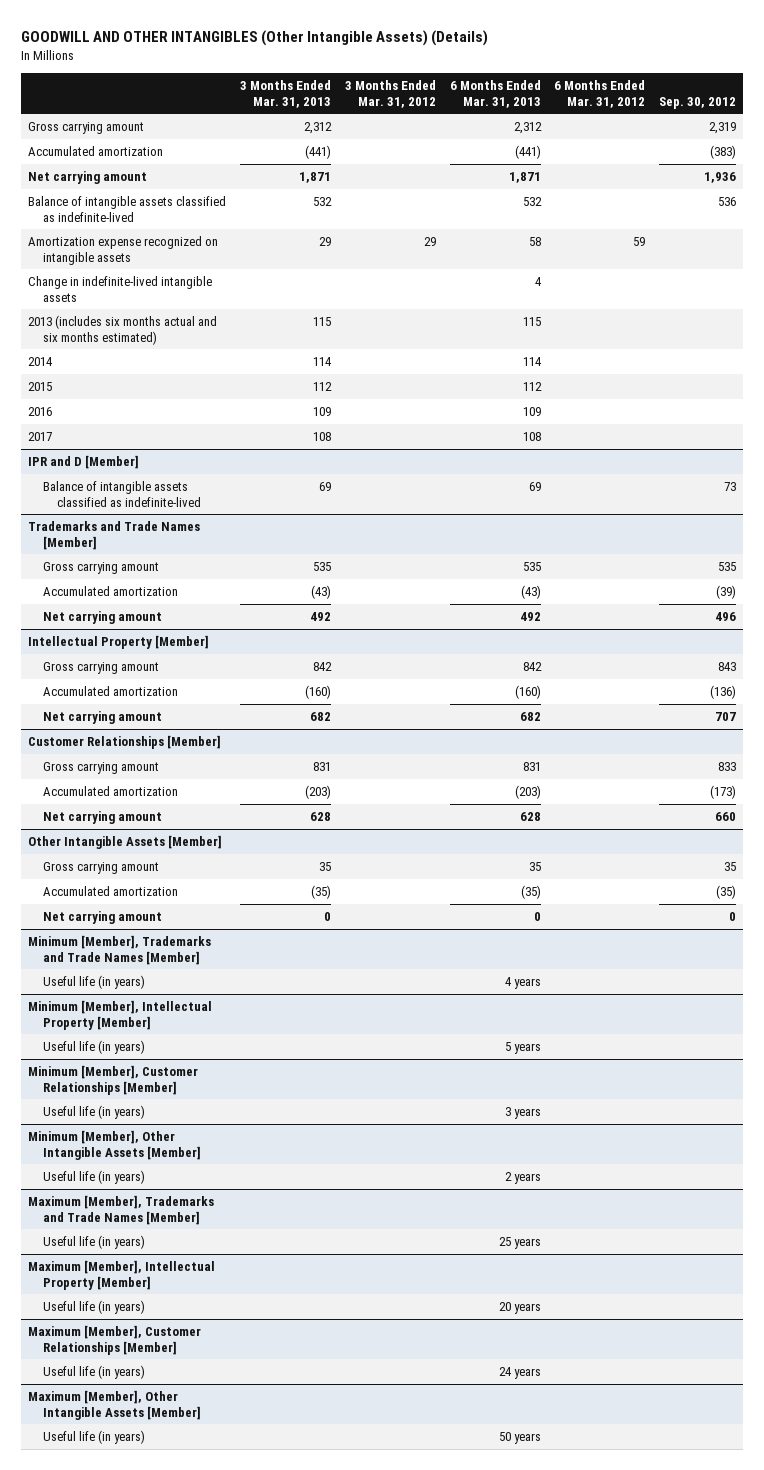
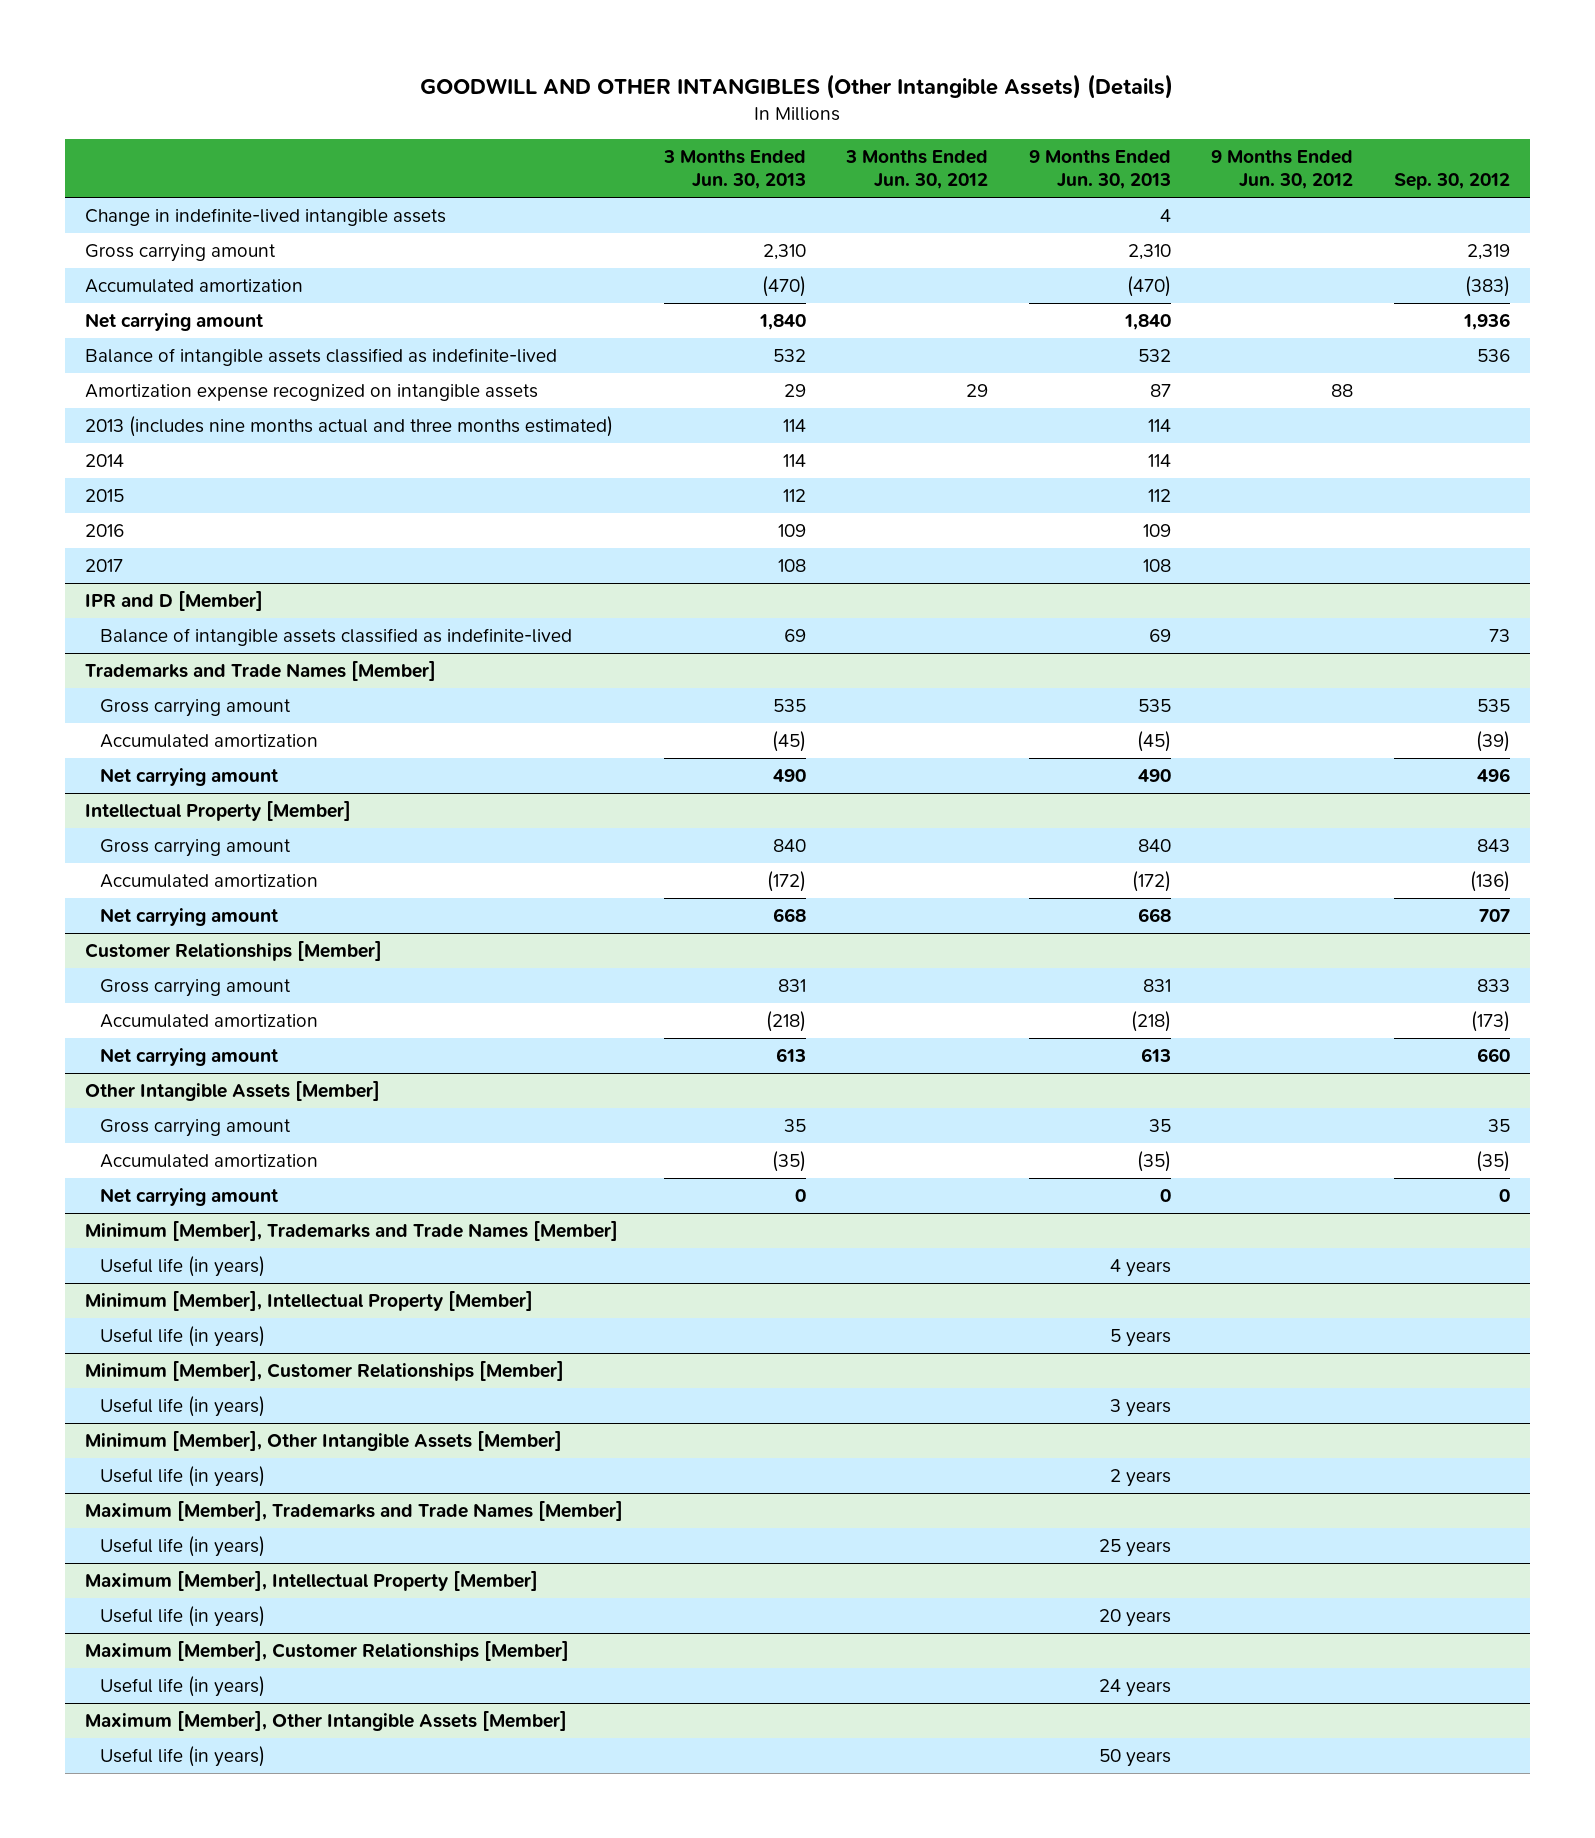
- | 3 Months Ended Mar. 31, 2013 | 3 Months Ended Mar. 31, 2012 | 6 Months Ended Mar. 31, 2013 | 6 Months Ended Mar. 31, 2012 | Sep. 30, 2012
+ | 3 Months Ended Jun. 30, 2013 | 3 Months Ended Jun. 30, 2012 | 9 Months Ended Jun. 30, 2013 | 9 Months Ended Jun. 30, 2012 | Sep. 30, 2012
moved up: Change in indefinite-lived intangible assets | | | 4 | |
- 2013 (includes six months actual and six months estimated) | 115 | | 115 | |
+ 2013 (includes nine months actual and three months estimated) | 114 | | 114 | |

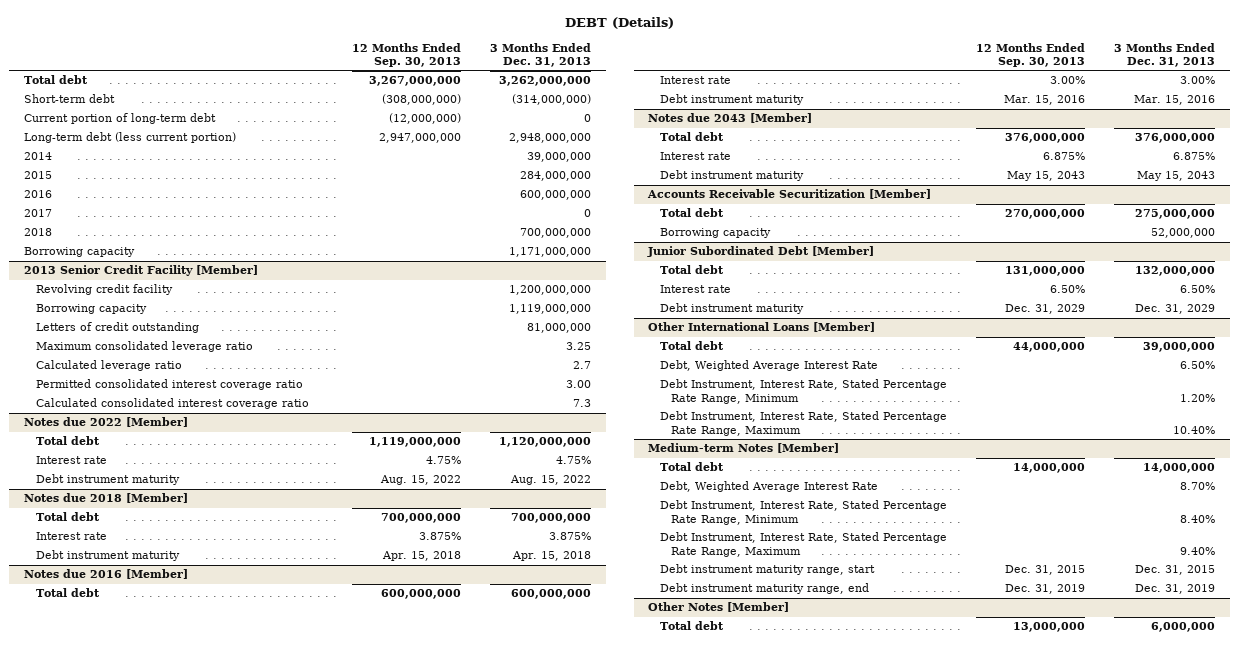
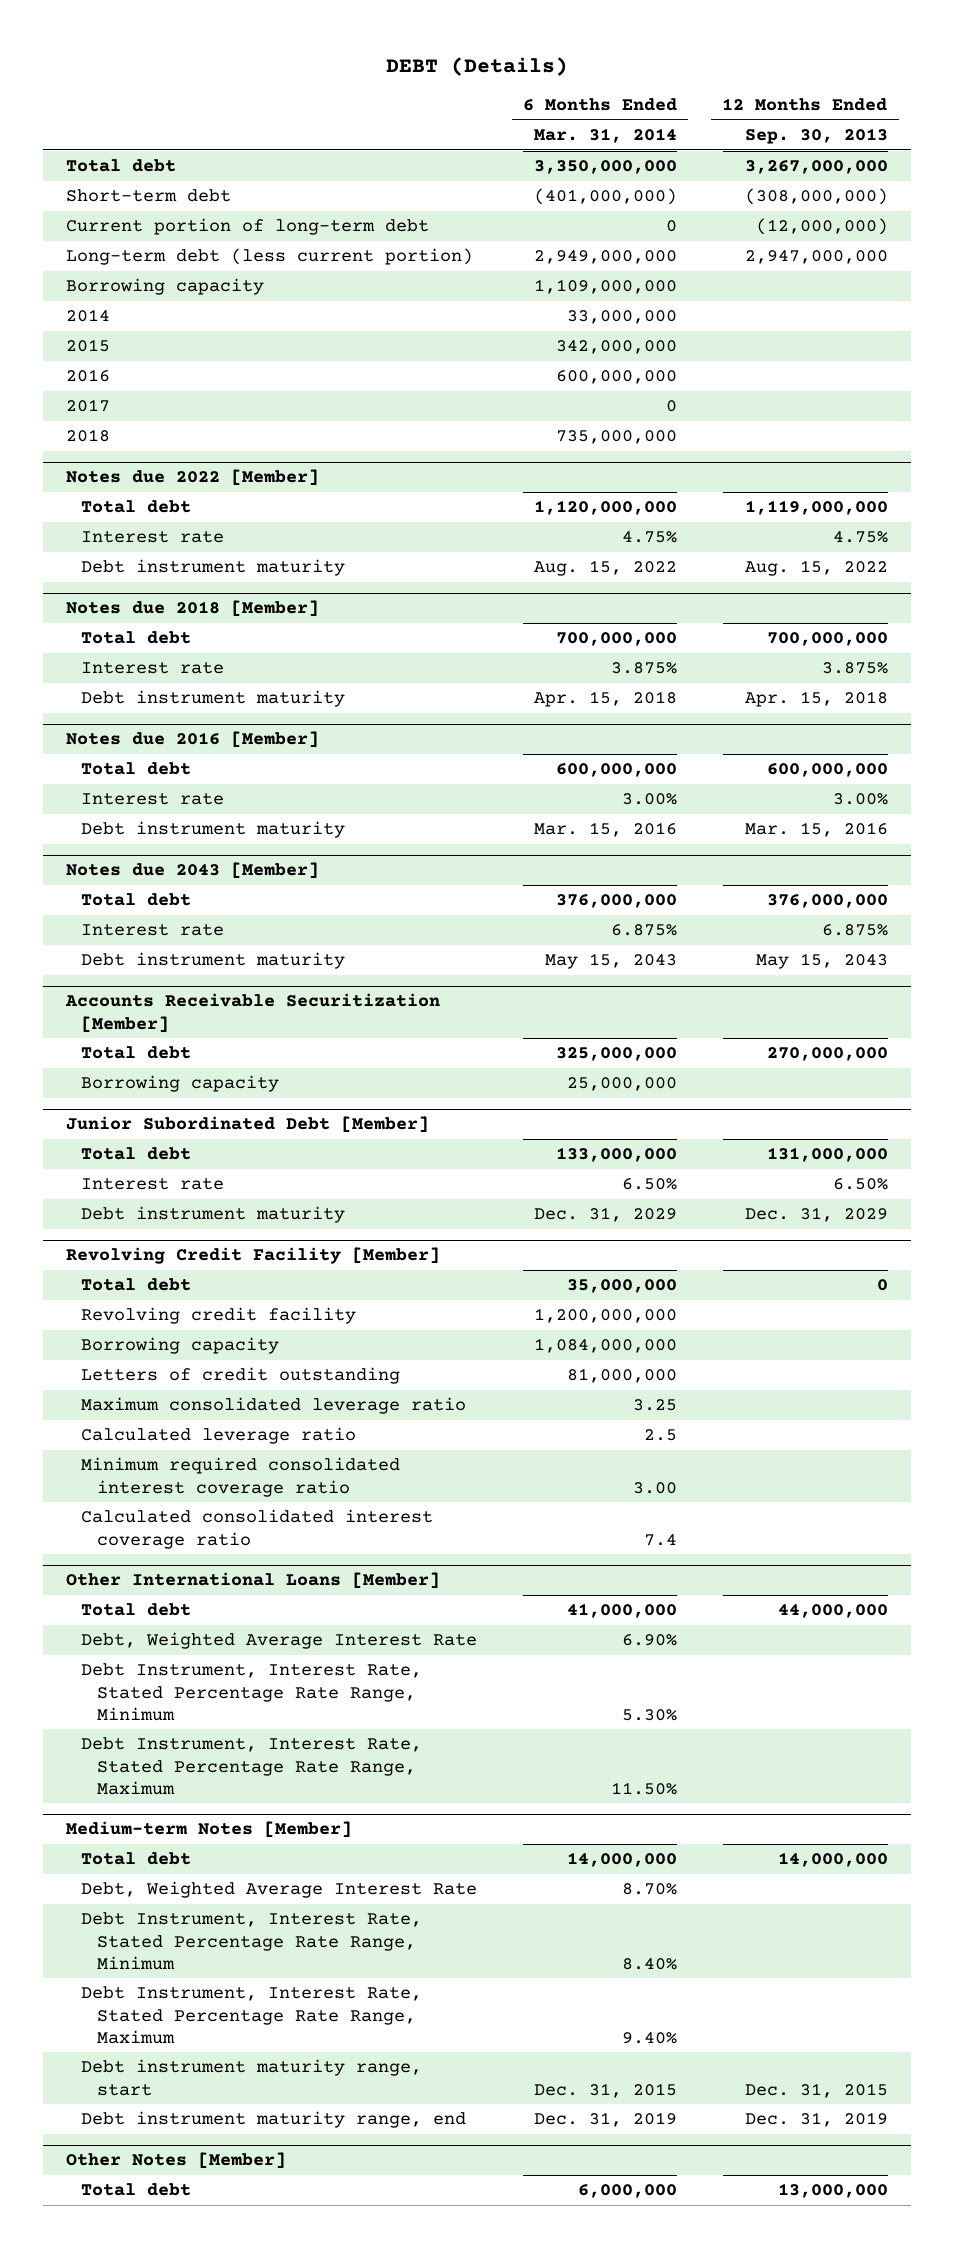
- | 12 Months Ended Sep. 30, 2013 | 3 Months Ended Dec. 31, 2013
+ | 6 Months Ended Mar. 31, 2014 | 12 Months Ended Sep. 30, 2013
moved up: Borrowing capacity | 1,109,000,000 |
- 2013 Senior Credit Facility [Member]
- Revolving credit facility | | 1,200,000,000
- Borrowing capacity | | 1,119,000,000
- Letters of credit outstanding | | 81,000,000
- Maximum consolidated leverage ratio | | 3.25
- Calculated leverage ratio | | 2.7
- Permitted consolidated interest coverage ratio | | 3.00
- Calculated consolidated interest coverage ratio | | 7.3
+ Revolving Credit Facility [Member]
+ Total debt | 35,000,000 | 0
+ Revolving credit facility | 1,200,000,000 |
+ Borrowing capacity | 1,084,000,000 |
+ Letters of credit outstanding | 81,000,000 |
+ Maximum consolidated leverage ratio | 3.25 |
+ Calculated leverage ratio | 2.5 |
+ Minimum required consolidated interest coverage ratio | 3.00 |
+ Calculated consolidated interest coverage ratio | 7.4 |

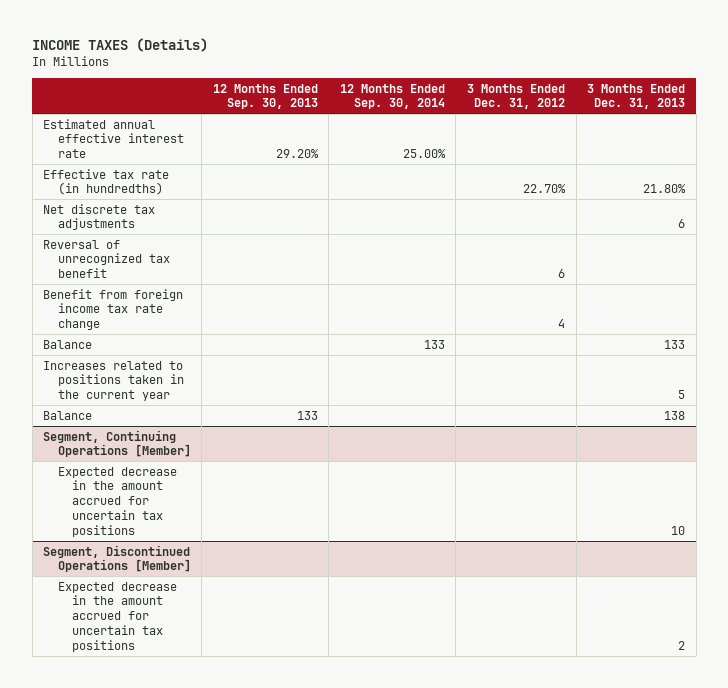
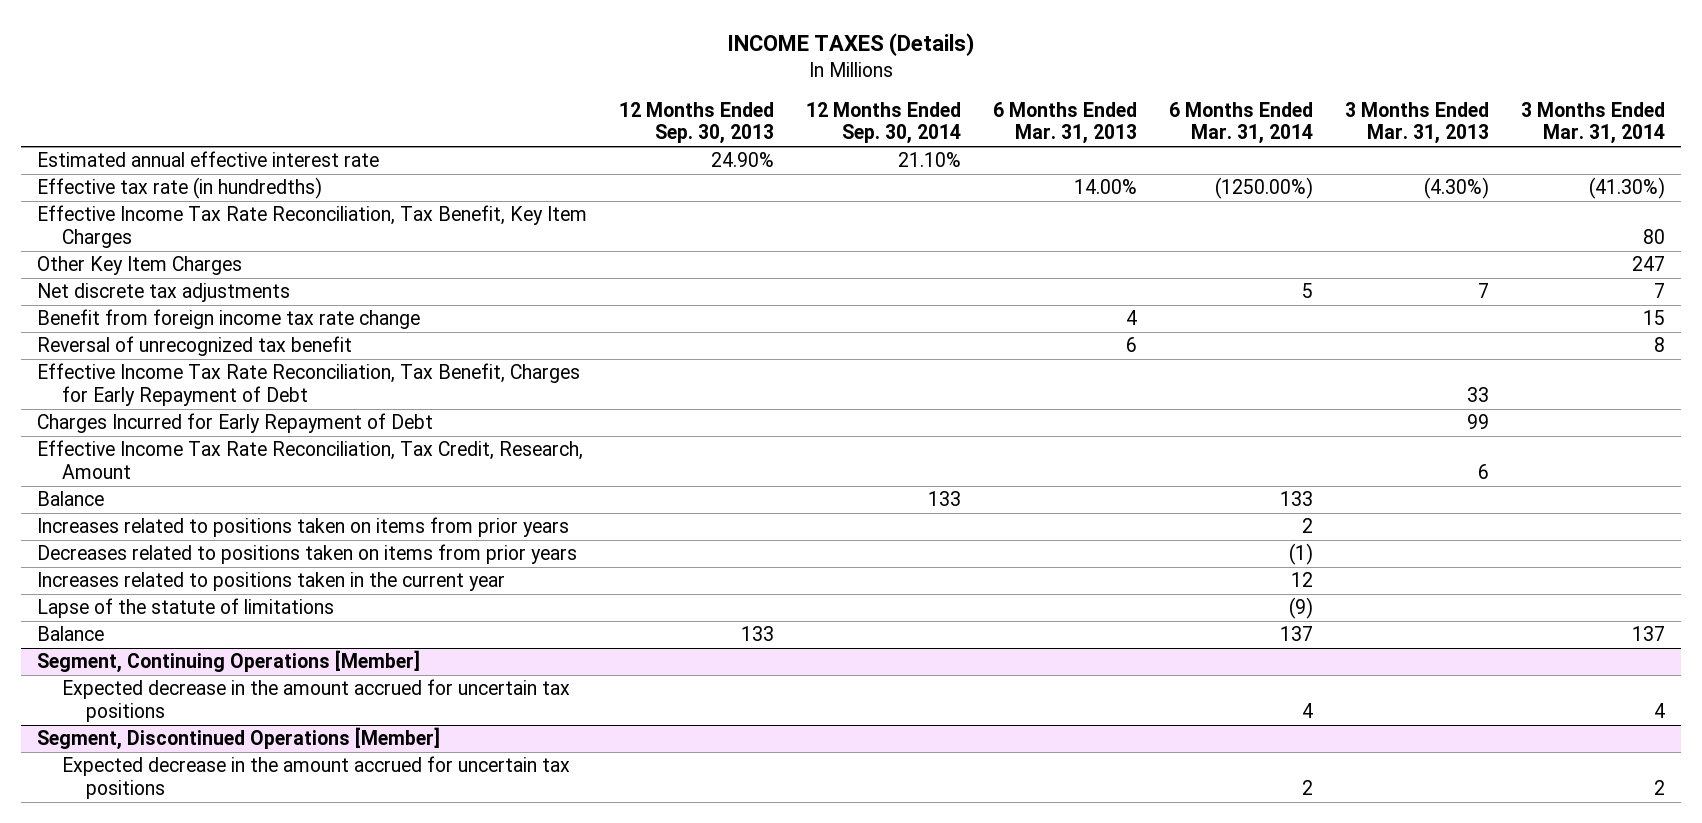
- | 12 Months Ended Sep. 30, 2013 | 12 Months Ended Sep. 30, 2014 | 3 Months Ended Dec. 31, 2012 | 3 Months Ended Dec. 31, 2013
+ | 12 Months Ended Sep. 30, 2013 | 12 Months Ended Sep. 30, 2014 | 6 Months Ended Mar. 31, 2013 | 6 Months Ended Mar. 31, 2014 | 3 Months Ended Mar. 31, 2013 | 3 Months Ended Mar. 31, 2014
- Estimated annual effective interest rate | 29.20% | 25.00% | |
+ Estimated annual effective interest rate | 24.90% | 21.10% | | | |
+ Effective Income Tax Rate Reconciliation, Tax Benefit, Key Item Charges | | | | | | 80
+ Other Key Item Charges | | | | | | 247
moved down: Reversal of unrecognized tax benefit | | | 6 | | | 8
+ Effective Income Tax Rate Reconciliation, Tax Benefit, Charges for Early Repayment of Debt | | | | | 33 |
+ Charges Incurred for Early Repayment of Debt | | | | | 99 |
+ Effective Income Tax Rate Reconciliation, Tax Credit, Research, Amount | | | | | 6 |
+ Increases related to positions taken on items from prior years | | | | 2 | |
+ Decreases related to positions taken on items from prior years | | | | (1) | |
+ Lapse of the statute of limitations | | | | (9) | |

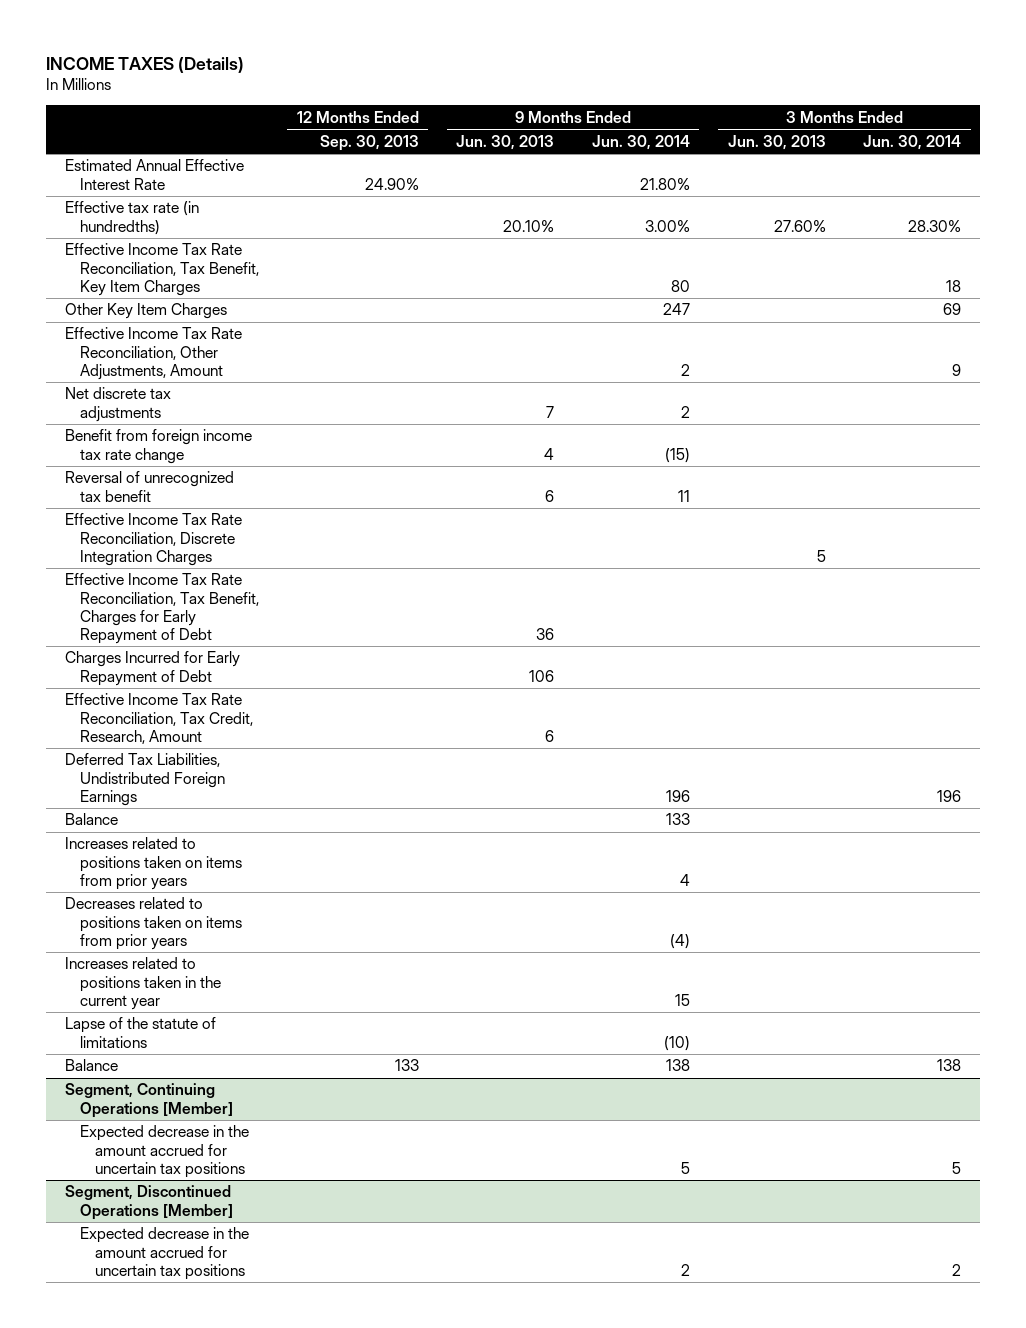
- | 12 Months Ended Sep. 30, 2013 | 12 Months Ended Sep. 30, 2014 | 6 Months Ended Mar. 31, 2013 | 6 Months Ended Mar. 31, 2014 | 3 Months Ended Mar. 31, 2013 | 3 Months Ended Mar. 31, 2014
+ | 12 Months Ended Sep. 30, 2013 | 9 Months Ended Jun. 30, 2013 | 9 Months Ended Jun. 30, 2014 | 3 Months Ended Jun. 30, 2013 | 3 Months Ended Jun. 30, 2014
- Estimated annual effective interest rate | 24.90% | 21.10% | | | |
+ Estimated Annual Effective Interest Rate | 24.90% | | 21.80% | |
+ Effective Income Tax Rate Reconciliation, Other Adjustments, Amount | | | 2 | | 9
+ Effective Income Tax Rate Reconciliation, Discrete Integration Charges | | | | 5 |
+ Deferred Tax Liabilities, Undistributed Foreign Earnings | | | 196 | | 196

